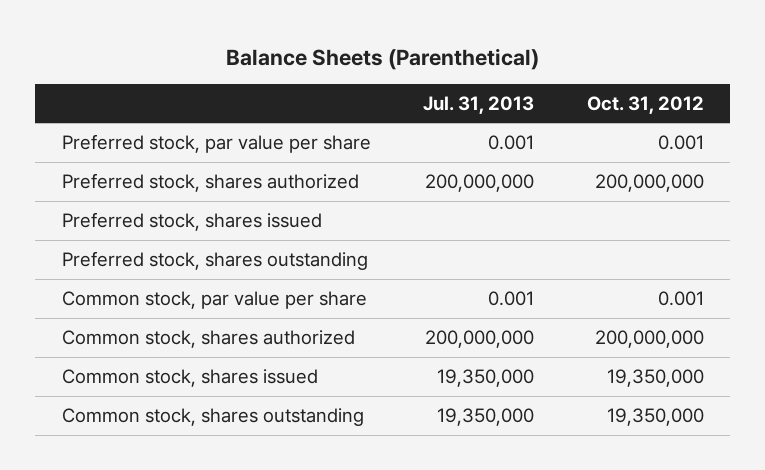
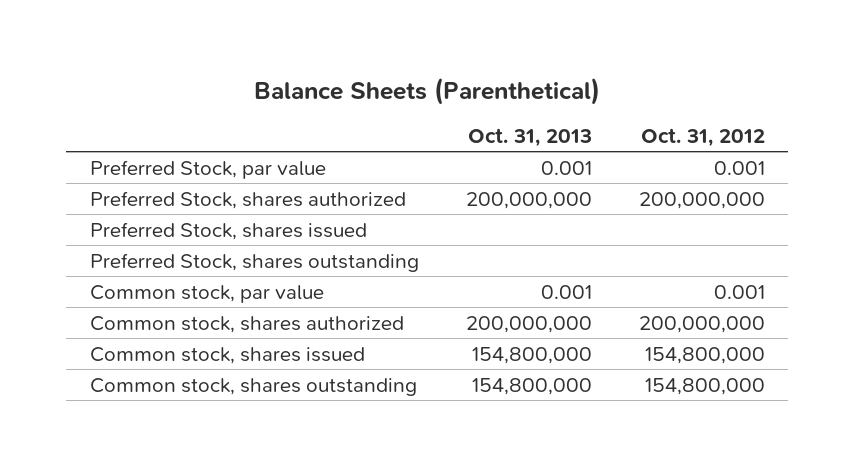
- | Jul. 31, 2013 | Oct. 31, 2012
+ | Oct. 31, 2013 | Oct. 31, 2012
- Preferred stock, par value per share | 0.001 | 0.001
- Preferred stock, shares authorized | 200,000,000 | 200,000,000
- Preferred stock, shares issued
- Preferred stock, shares outstanding
- Common stock, par value per share | 0.001 | 0.001
+ Preferred Stock, par value | 0.001 | 0.001
+ Preferred Stock, shares authorized | 200,000,000 | 200,000,000
+ Preferred Stock, shares issued
+ Preferred Stock, shares outstanding
+ Common stock, par value | 0.001 | 0.001
- Common stock, shares issued | 19,350,000 | 19,350,000
- Common stock, shares outstanding | 19,350,000 | 19,350,000
+ Common stock, shares issued | 154,800,000 | 154,800,000
+ Common stock, shares outstanding | 154,800,000 | 154,800,000

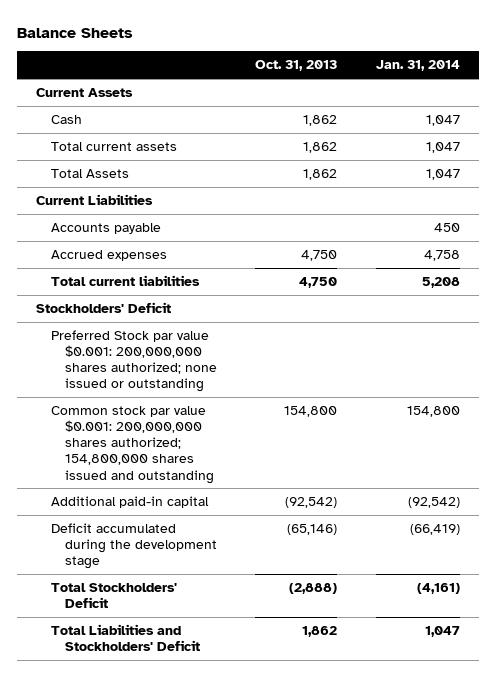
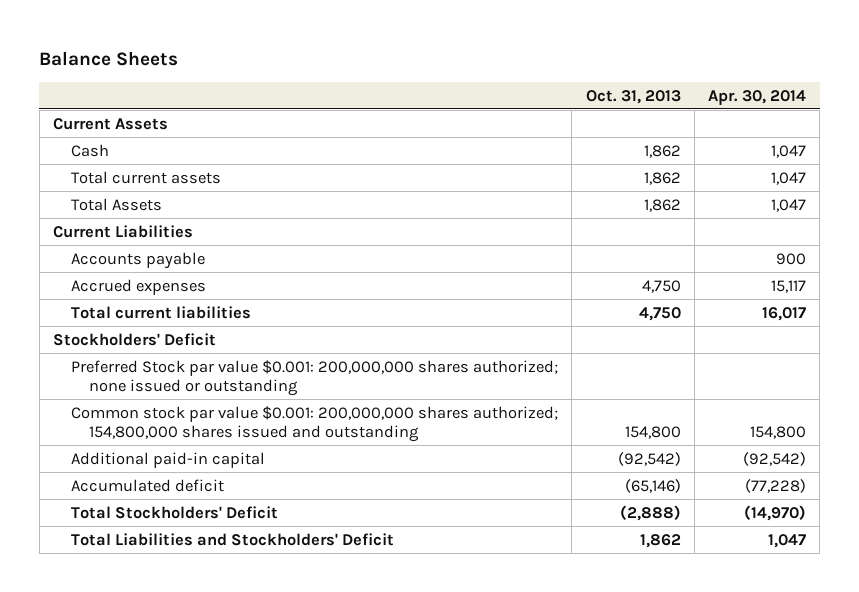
- | Oct. 31, 2013 | Jan. 31, 2014
+ | Oct. 31, 2013 | Apr. 30, 2014
- Deficit accumulated during the development stage | (65,146) | (66,419)
+ Accumulated deficit | (65,146) | (77,228)

